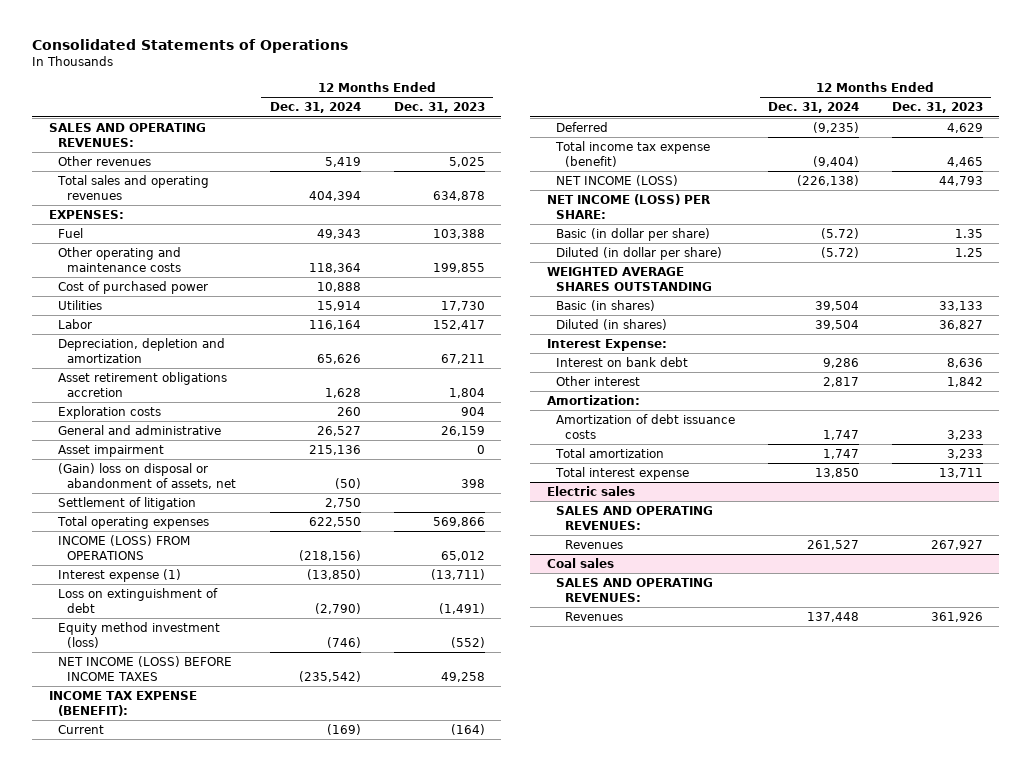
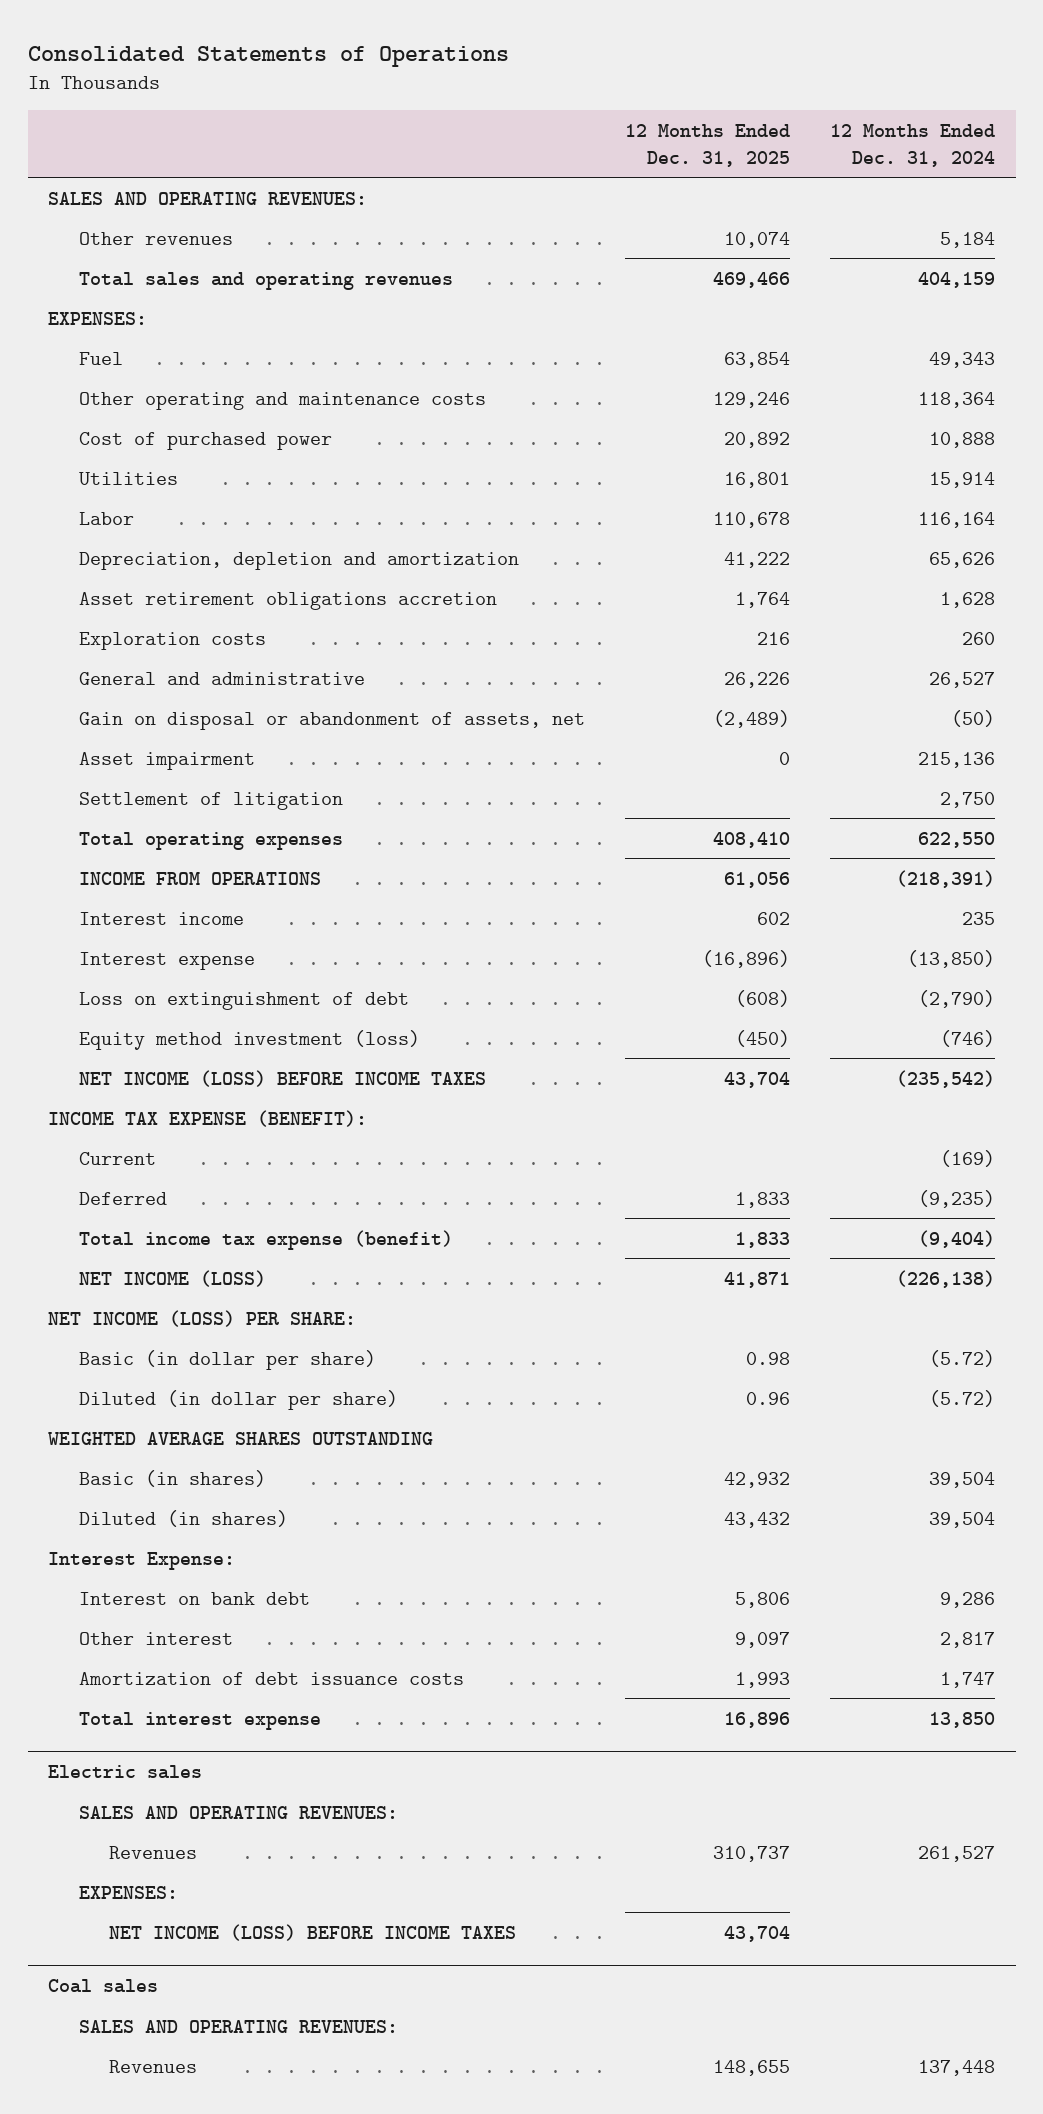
- | 12 Months Ended Dec. 31, 2024 | 12 Months Ended Dec. 31, 2023
+ | 12 Months Ended Dec. 31, 2025 | 12 Months Ended Dec. 31, 2024
- Other revenues | 5,419 | 5,025
- Total sales and operating revenues | 404,394 | 634,878
+ Other revenues | 10,074 | 5,184
+ Total sales and operating revenues | 469,466 | 404,159
+ Gain on disposal or abandonment of assets, net | (2,489) | (50)
- (Gain) loss on disposal or abandonment of assets, net | (50) | 398
- INCOME (LOSS) FROM OPERATIONS | (218,156) | 65,012
- Interest expense (1) | (13,850) | (13,711)
+ INCOME FROM OPERATIONS | 61,056 | (218,391)
+ Interest income | 602 | 235
+ Interest expense | (16,896) | (13,850)
- Amortization:
- Total amortization | 1,747 | 3,233
@ Electric sales
+ EXPENSES:
+ NET INCOME (LOSS) BEFORE INCOME TAXES | 43,704 |

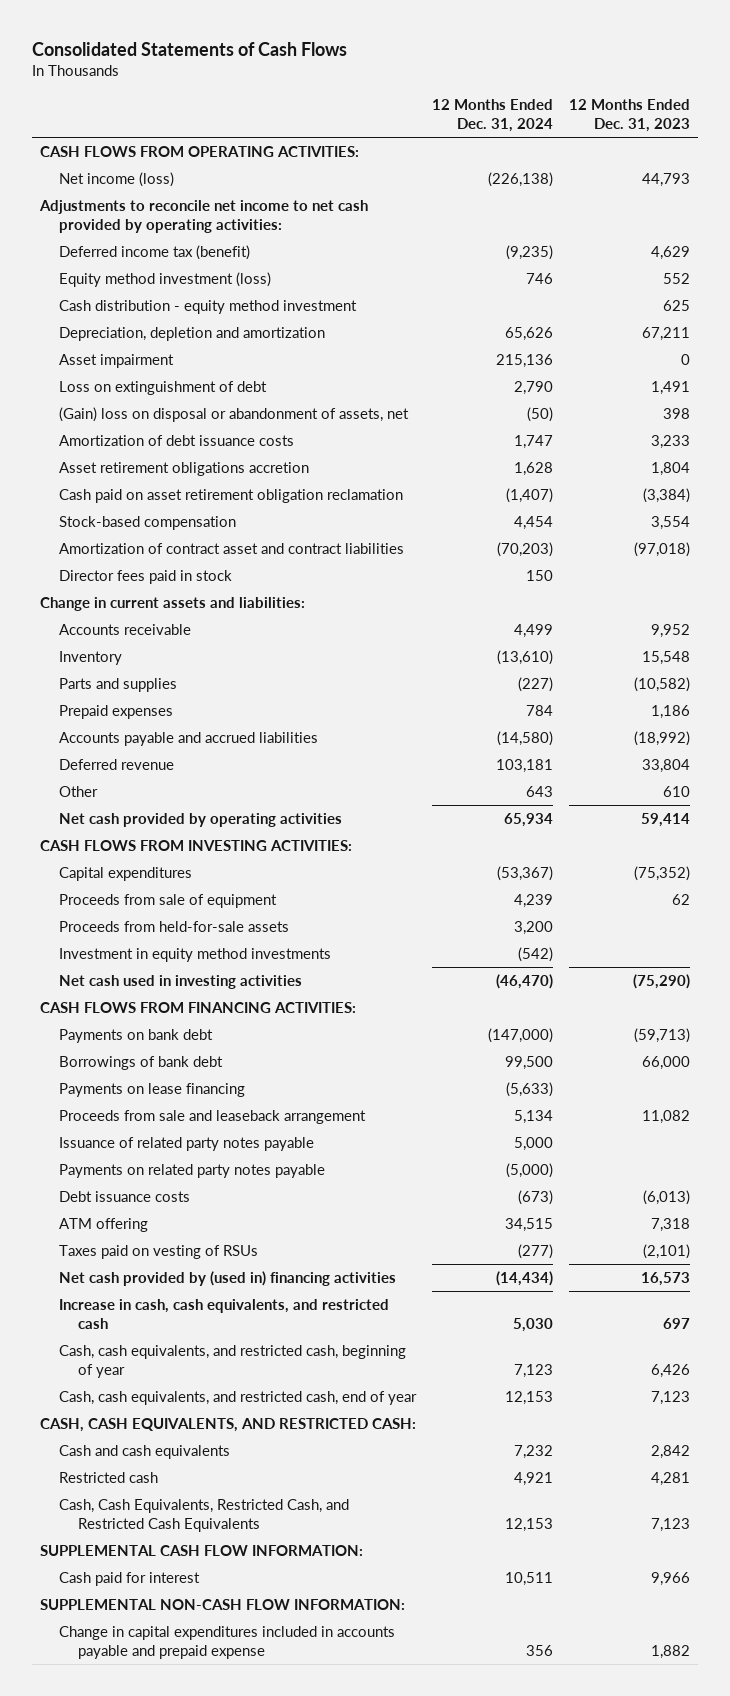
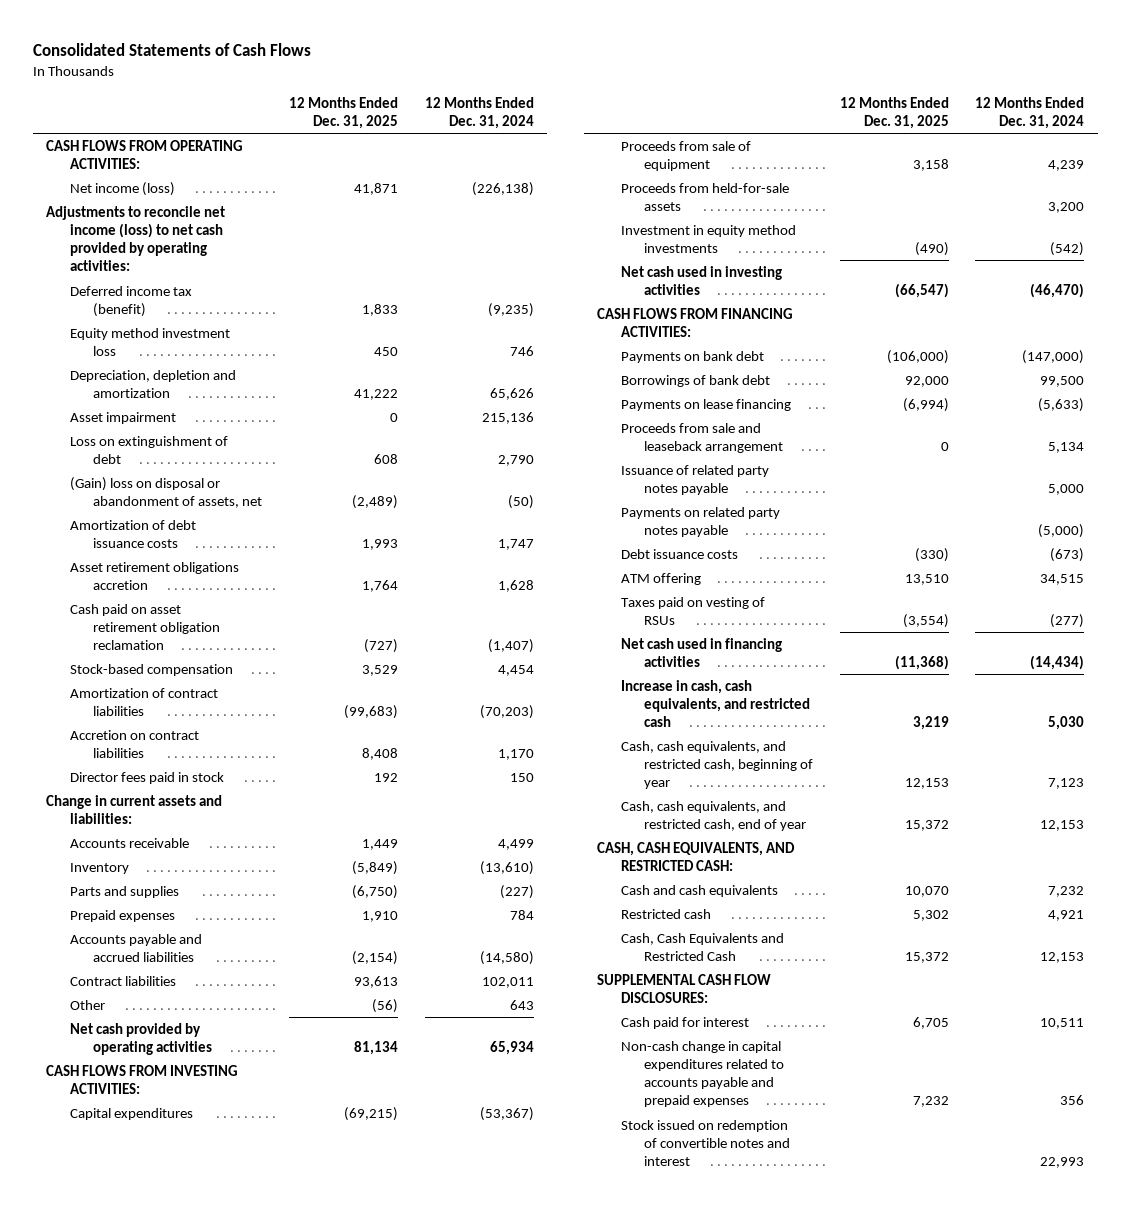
- | 12 Months Ended Dec. 31, 2024 | 12 Months Ended Dec. 31, 2023
+ | 12 Months Ended Dec. 31, 2025 | 12 Months Ended Dec. 31, 2024
- Adjustments to reconcile net income to net cash provided by operating activities:
+ Adjustments to reconcile net income (loss) to net cash provided by operating activities:
- Equity method investment (loss) | 746 | 552
- Cash distribution - equity method investment | | 625
+ Equity method investment loss | 450 | 746
- Amortization of contract asset and contract liabilities | (70,203) | (97,018)
+ Amortization of contract liabilities | (99,683) | (70,203)
+ Accretion on contract liabilities | 8,408 | 1,170
- Deferred revenue | 103,181 | 33,804
+ Contract liabilities | 93,613 | 102,011
- Net cash provided by (used in) financing activities | (14,434) | 16,573
+ Net cash used in financing activities | (11,368) | (14,434)
- Cash, Cash Equivalents, Restricted Cash, and Restricted Cash Equivalents | 12,153 | 7,123
- SUPPLEMENTAL CASH FLOW INFORMATION:
+ Cash, Cash Equivalents and Restricted Cash | 15,372 | 12,153
+ SUPPLEMENTAL CASH FLOW DISCLOSURES:
- SUPPLEMENTAL NON-CASH FLOW INFORMATION:
- Change in capital expenditures included in accounts payable and prepaid expense | 356 | 1,882
+ Non-cash change in capital expenditures related to accounts payable and prepaid expenses | 7,232 | 356
+ Stock issued on redemption of convertible notes and interest | | 22,993

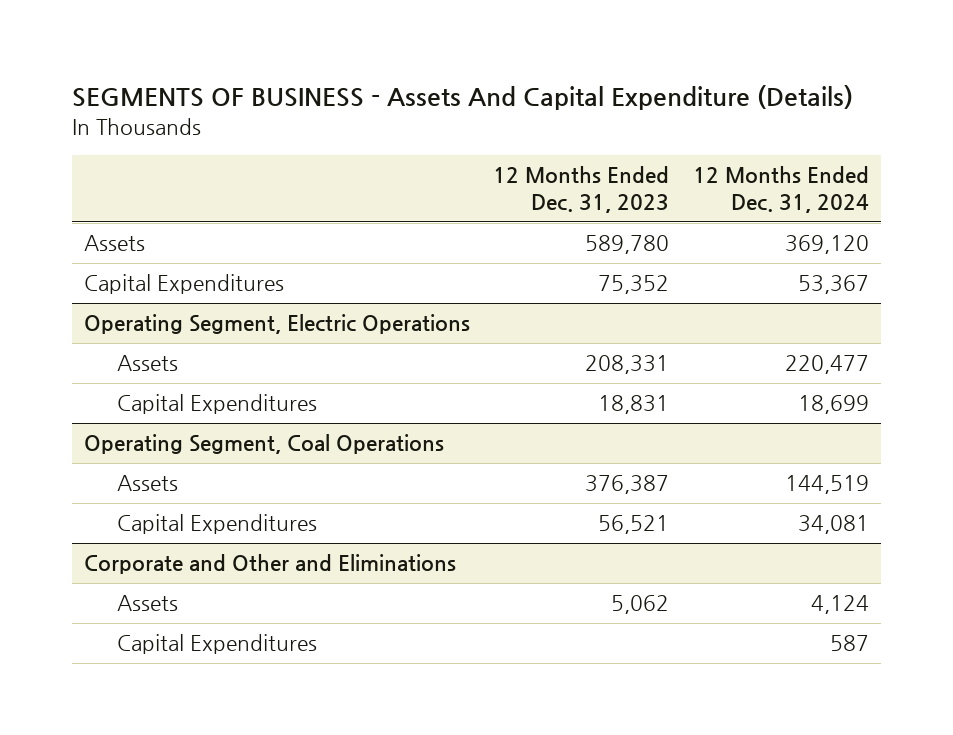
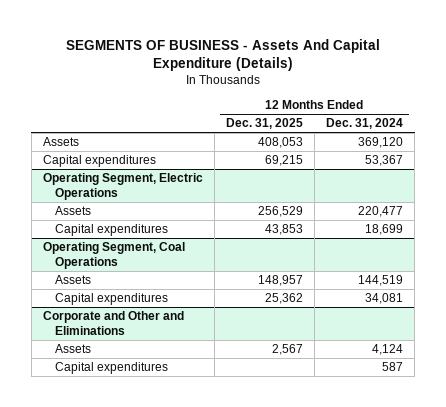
- | 12 Months Ended Dec. 31, 2023 | 12 Months Ended Dec. 31, 2024
+ | 12 Months Ended Dec. 31, 2025 | 12 Months Ended Dec. 31, 2024
- Capital Expenditures | 75,352 | 53,367
+ Capital expenditures | 69,215 | 53,367
@ Operating Segment, Electric Operations
- Capital Expenditures | 18,831 | 18,699
+ Capital expenditures | 43,853 | 18,699
@ Operating Segment, Coal Operations
- Capital Expenditures | 56,521 | 34,081
+ Capital expenditures | 25,362 | 34,081
@ Corporate and Other and Eliminations
- Capital Expenditures | | 587
+ Capital expenditures | | 587

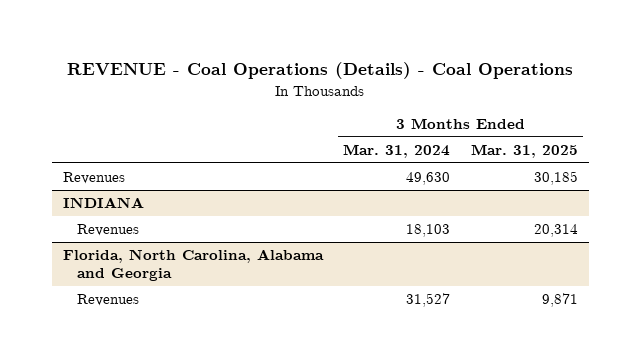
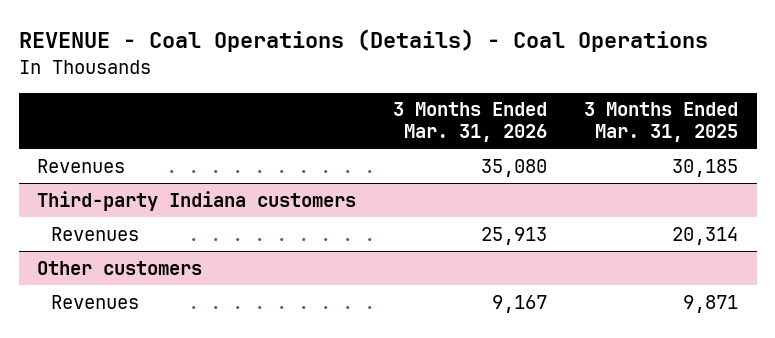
- | 3 Months Ended Mar. 31, 2024 | 3 Months Ended Mar. 31, 2025
+ | 3 Months Ended Mar. 31, 2026 | 3 Months Ended Mar. 31, 2025
- INDIANA
+ Third-party Indiana customers
- Florida, North Carolina, Alabama and Georgia
+ Other customers

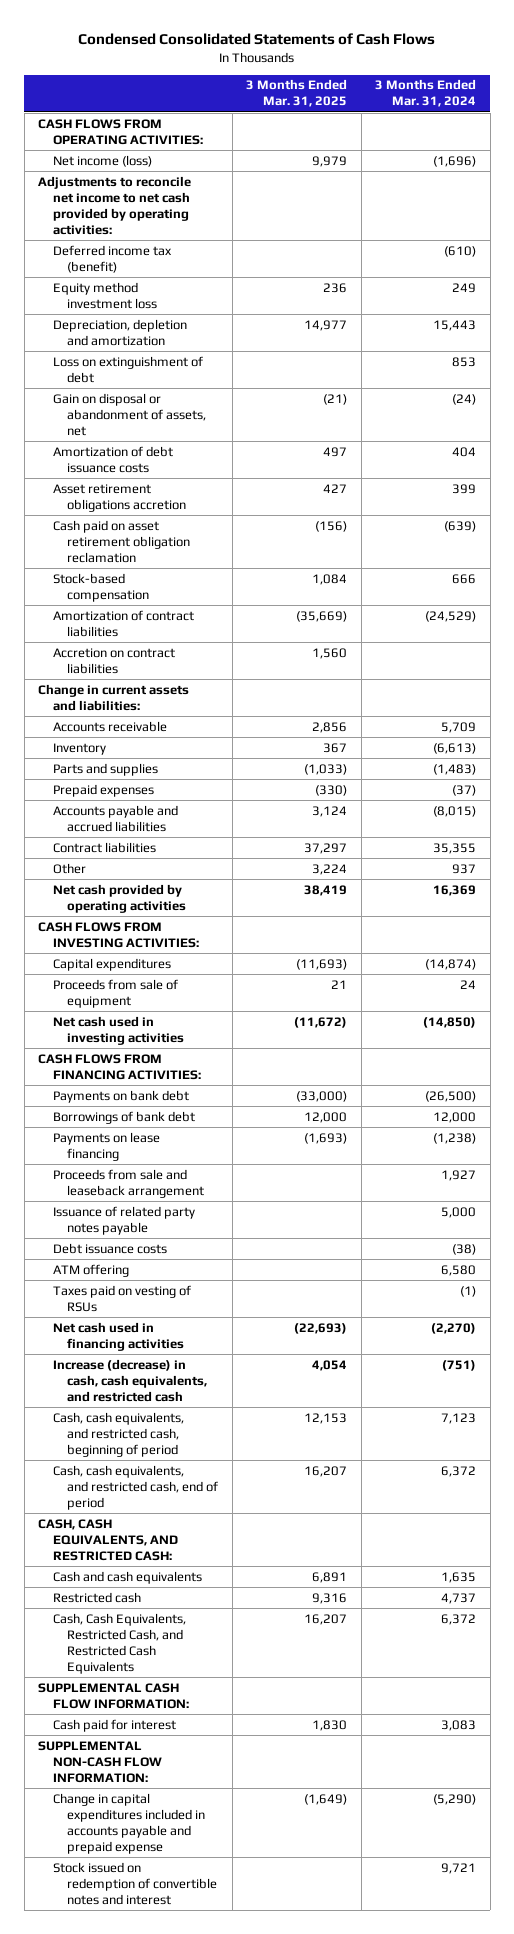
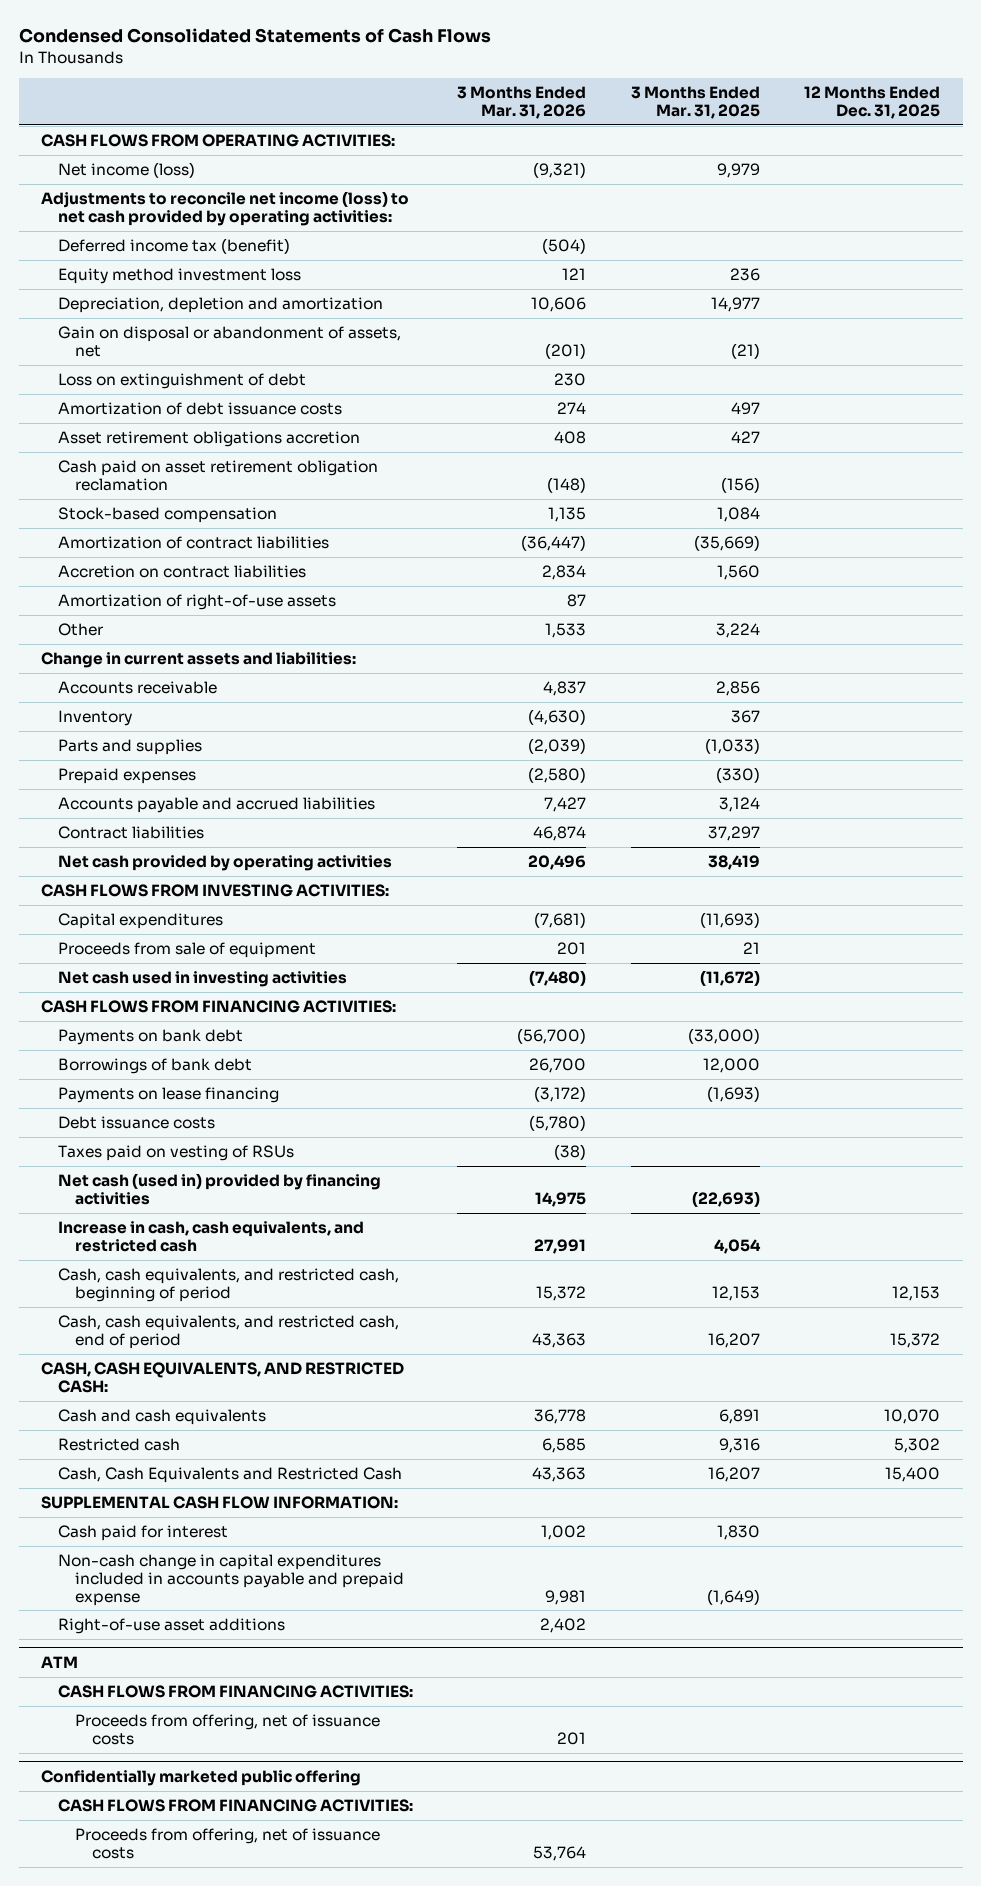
- | 3 Months Ended Mar. 31, 2025 | 3 Months Ended Mar. 31, 2024
+ | 3 Months Ended Mar. 31, 2026 | 3 Months Ended Mar. 31, 2025 | 12 Months Ended Dec. 31, 2025
- Adjustments to reconcile net income to net cash provided by operating activities:
+ Adjustments to reconcile net income (loss) to net cash provided by operating activities:
moved down: Loss on extinguishment of debt | 230 | |
+ Amortization of right-of-use assets | 87 | |
moved up: Other | 1,533 | 3,224 |
- Proceeds from sale and leaseback arrangement | | 1,927
- Issuance of related party notes payable | | 5,000
- ATM offering | | 6,580
- Net cash used in financing activities | (22,693) | (2,270)
- Increase (decrease) in cash, cash equivalents, and restricted cash | 4,054 | (751)
+ Net cash (used in) provided by financing activities | 14,975 | (22,693) |
+ Increase in cash, cash equivalents, and restricted cash | 27,991 | 4,054 |
- Cash, Cash Equivalents, Restricted Cash, and Restricted Cash Equivalents | 16,207 | 6,372
+ Cash, Cash Equivalents and Restricted Cash | 43,363 | 16,207 | 15,400
- SUPPLEMENTAL NON-CASH FLOW INFORMATION:
- Change in capital expenditures included in accounts payable and prepaid expense | (1,649) | (5,290)
- Stock issued on redemption of convertible notes and interest | | 9,721
+ Non-cash change in capital expenditures included in accounts payable and prepaid expense | 9,981 | (1,649) |
+ Right-of-use asset additions | 2,402 | |
+ ATM
+ CASH FLOWS FROM FINANCING ACTIVITIES:
+ Proceeds from offering, net of issuance costs | 201 | |
+ Confidentially marketed public offering
+ CASH FLOWS FROM FINANCING ACTIVITIES:
+ Proceeds from offering, net of issuance costs | 53,764 | |

